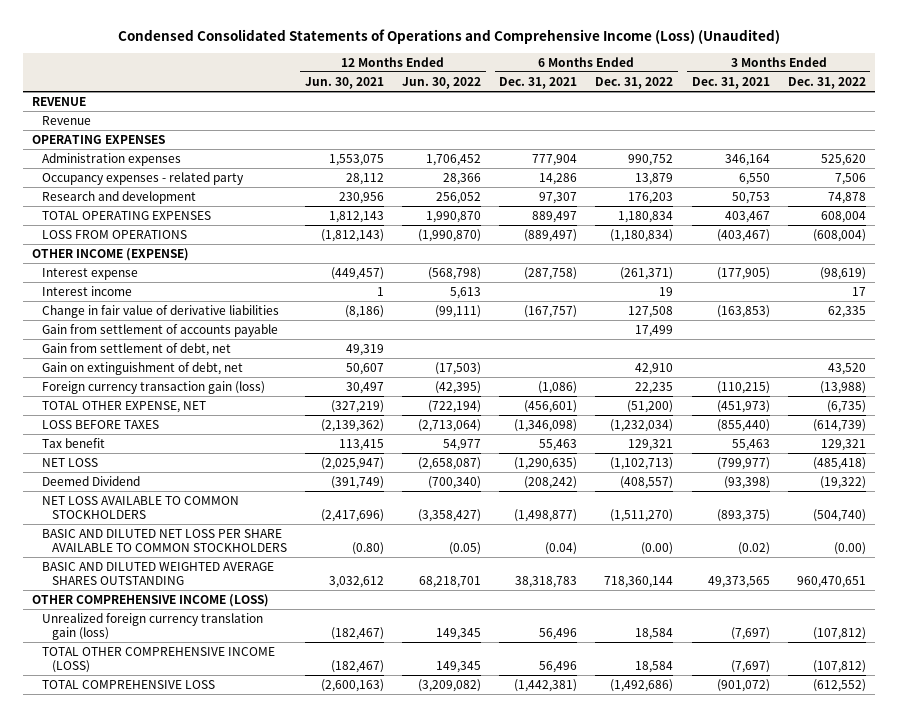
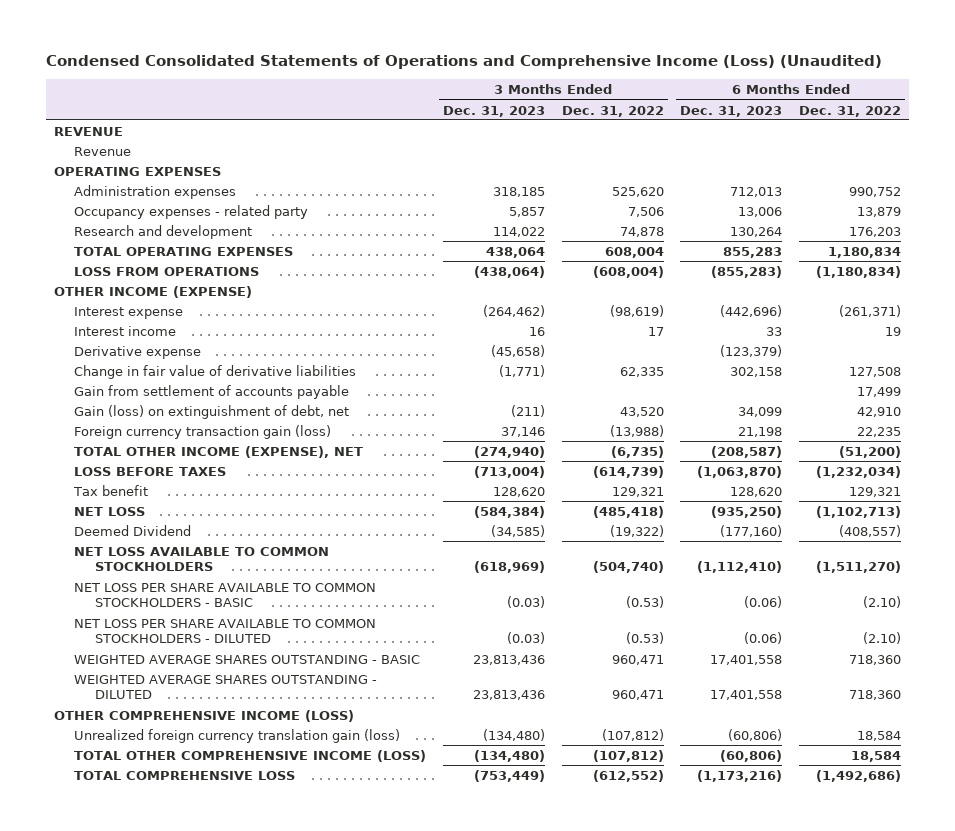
- | 12 Months Ended Jun. 30, 2021 | 12 Months Ended Jun. 30, 2022 | 6 Months Ended Dec. 31, 2021 | 6 Months Ended Dec. 31, 2022 | 3 Months Ended Dec. 31, 2021 | 3 Months Ended Dec. 31, 2022
+ | 3 Months Ended Dec. 31, 2023 | 3 Months Ended Dec. 31, 2022 | 6 Months Ended Dec. 31, 2023 | 6 Months Ended Dec. 31, 2022
+ Derivative expense | (45,658) | | (123,379) |
- Gain from settlement of debt, net | 49,319 | | | | |
- Gain on extinguishment of debt, net | 50,607 | (17,503) | | 42,910 | | 43,520
+ Gain (loss) on extinguishment of debt, net | (211) | 43,520 | 34,099 | 42,910
- TOTAL OTHER EXPENSE, NET | (327,219) | (722,194) | (456,601) | (51,200) | (451,973) | (6,735)
+ TOTAL OTHER INCOME (EXPENSE), NET | (274,940) | (6,735) | (208,587) | (51,200)
- BASIC AND DILUTED NET LOSS PER SHARE AVAILABLE TO COMMON STOCKHOLDERS | (0.80) | (0.05) | (0.04) | (0.00) | (0.02) | (0.00)
- BASIC AND DILUTED WEIGHTED AVERAGE SHARES OUTSTANDING | 3,032,612 | 68,218,701 | 38,318,783 | 718,360,144 | 49,373,565 | 960,470,651
+ NET LOSS PER SHARE AVAILABLE TO COMMON STOCKHOLDERS - BASIC | (0.03) | (0.53) | (0.06) | (2.10)
+ NET LOSS PER SHARE AVAILABLE TO COMMON STOCKHOLDERS - DILUTED | (0.03) | (0.53) | (0.06) | (2.10)
+ WEIGHTED AVERAGE SHARES OUTSTANDING - BASIC | 23,813,436 | 960,471 | 17,401,558 | 718,360
+ WEIGHTED AVERAGE SHARES OUTSTANDING - DILUTED | 23,813,436 | 960,471 | 17,401,558 | 718,360

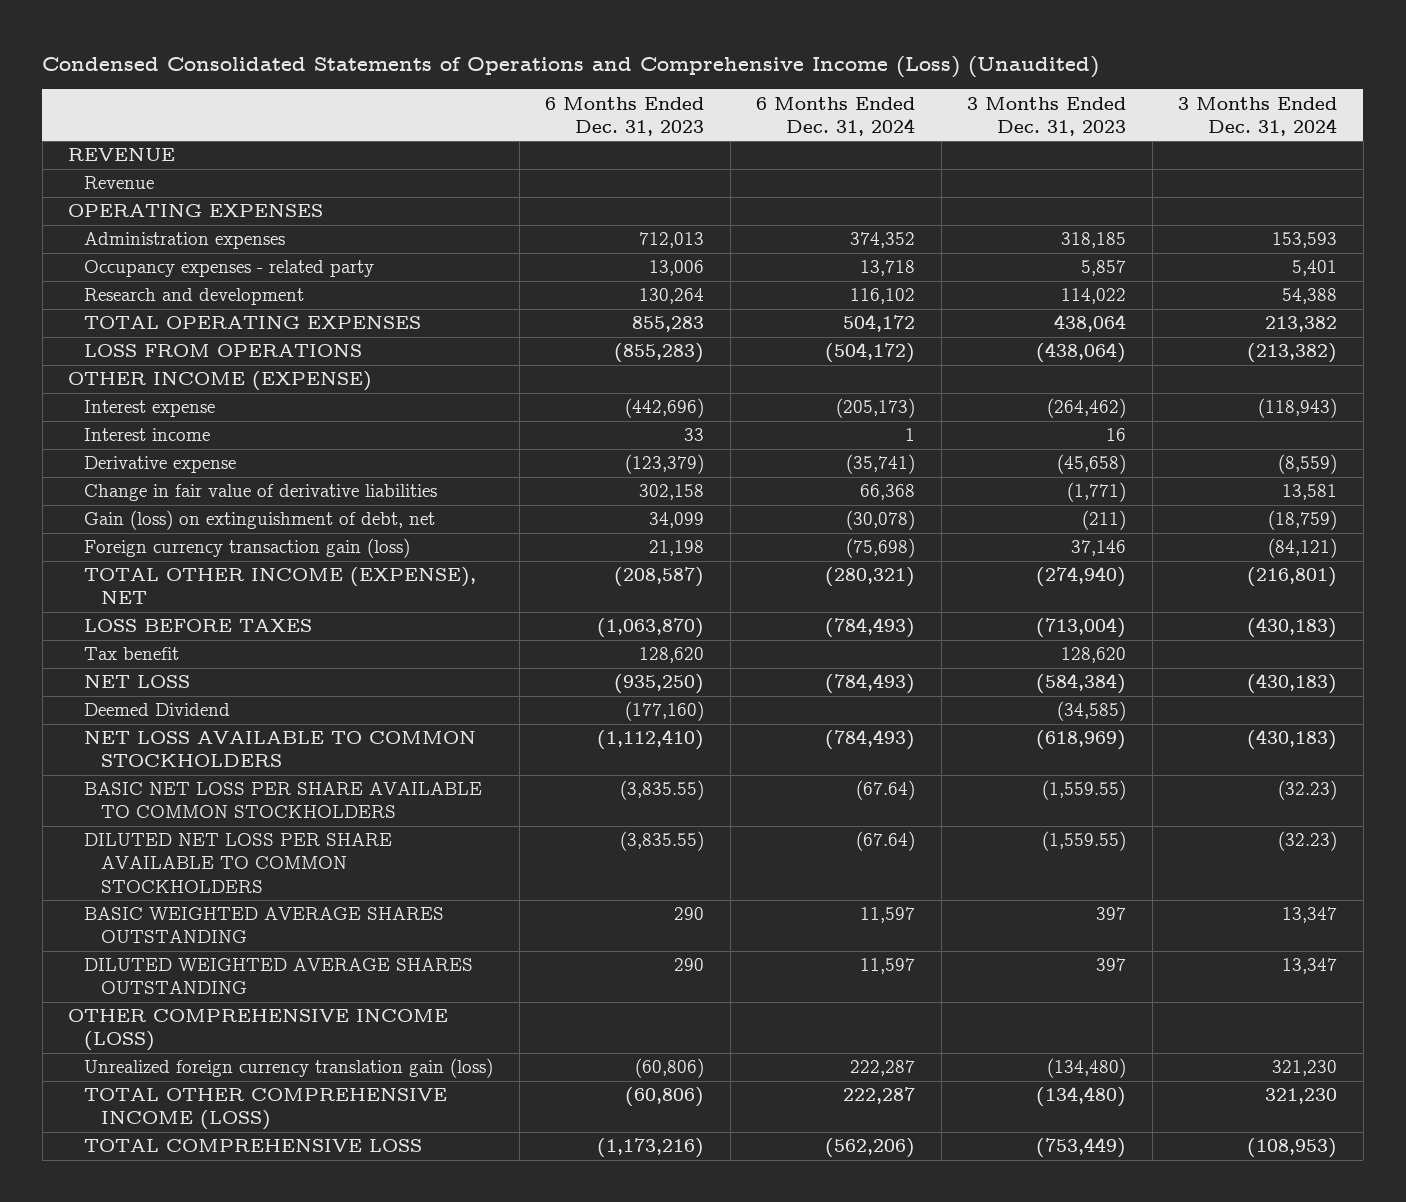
- | 3 Months Ended Dec. 31, 2023 | 3 Months Ended Dec. 31, 2022 | 6 Months Ended Dec. 31, 2023 | 6 Months Ended Dec. 31, 2022
+ | 6 Months Ended Dec. 31, 2023 | 6 Months Ended Dec. 31, 2024 | 3 Months Ended Dec. 31, 2023 | 3 Months Ended Dec. 31, 2024
- Gain from settlement of accounts payable | | | | 17,499
- NET LOSS PER SHARE AVAILABLE TO COMMON STOCKHOLDERS - BASIC | (0.03) | (0.53) | (0.06) | (2.10)
- NET LOSS PER SHARE AVAILABLE TO COMMON STOCKHOLDERS - DILUTED | (0.03) | (0.53) | (0.06) | (2.10)
- WEIGHTED AVERAGE SHARES OUTSTANDING - BASIC | 23,813,436 | 960,471 | 17,401,558 | 718,360
- WEIGHTED AVERAGE SHARES OUTSTANDING - DILUTED | 23,813,436 | 960,471 | 17,401,558 | 718,360
+ BASIC NET LOSS PER SHARE AVAILABLE TO COMMON STOCKHOLDERS | (3,835.55) | (67.64) | (1,559.55) | (32.23)
+ DILUTED NET LOSS PER SHARE AVAILABLE TO COMMON STOCKHOLDERS | (3,835.55) | (67.64) | (1,559.55) | (32.23)
+ BASIC WEIGHTED AVERAGE SHARES OUTSTANDING | 290 | 11,597 | 397 | 13,347
+ DILUTED WEIGHTED AVERAGE SHARES OUTSTANDING | 290 | 11,597 | 397 | 13,347

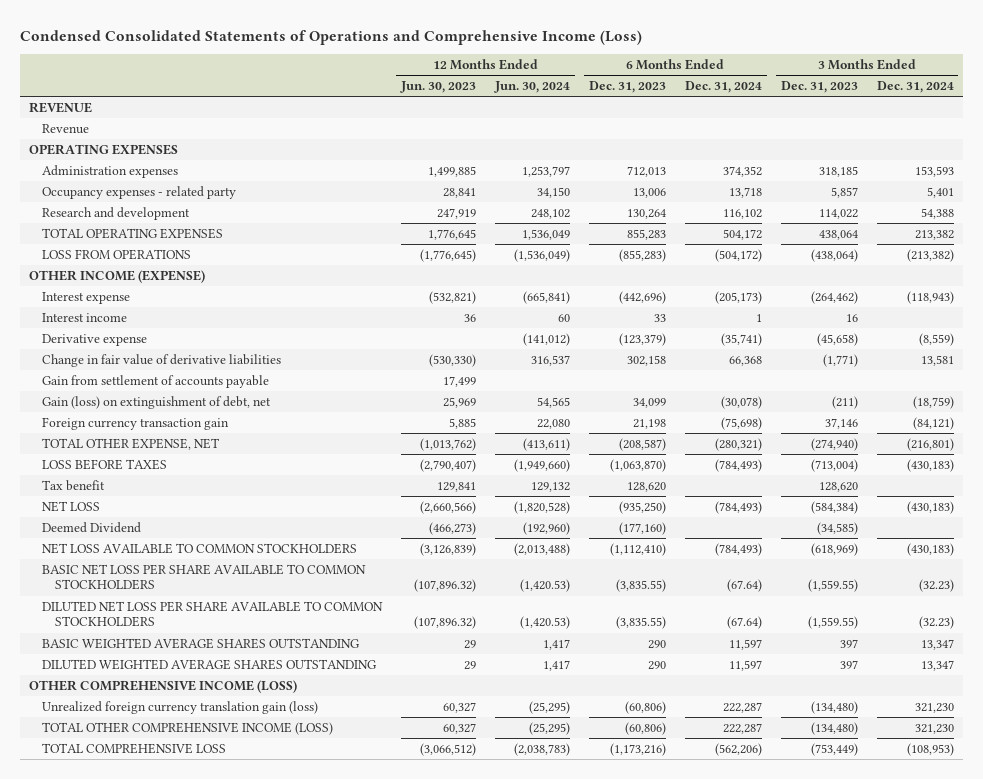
- Condensed Consolidated Statements of Operations and Comprehensive Income (Loss) (Unaudited)
+ Condensed Consolidated Statements of Operations and Comprehensive Income (Loss)
- | 6 Months Ended Dec. 31, 2023 | 6 Months Ended Dec. 31, 2024 | 3 Months Ended Dec. 31, 2023 | 3 Months Ended Dec. 31, 2024
+ | 12 Months Ended Jun. 30, 2023 | 12 Months Ended Jun. 30, 2024 | 6 Months Ended Dec. 31, 2023 | 6 Months Ended Dec. 31, 2024 | 3 Months Ended Dec. 31, 2023 | 3 Months Ended Dec. 31, 2024
+ Gain from settlement of accounts payable | 17,499 | | | | |
- Foreign currency transaction gain (loss) | 21,198 | (75,698) | 37,146 | (84,121)
- TOTAL OTHER INCOME (EXPENSE), NET | (208,587) | (280,321) | (274,940) | (216,801)
+ Foreign currency transaction gain | 5,885 | 22,080 | 21,198 | (75,698) | 37,146 | (84,121)
+ TOTAL OTHER EXPENSE, NET | (1,013,762) | (413,611) | (208,587) | (280,321) | (274,940) | (216,801)

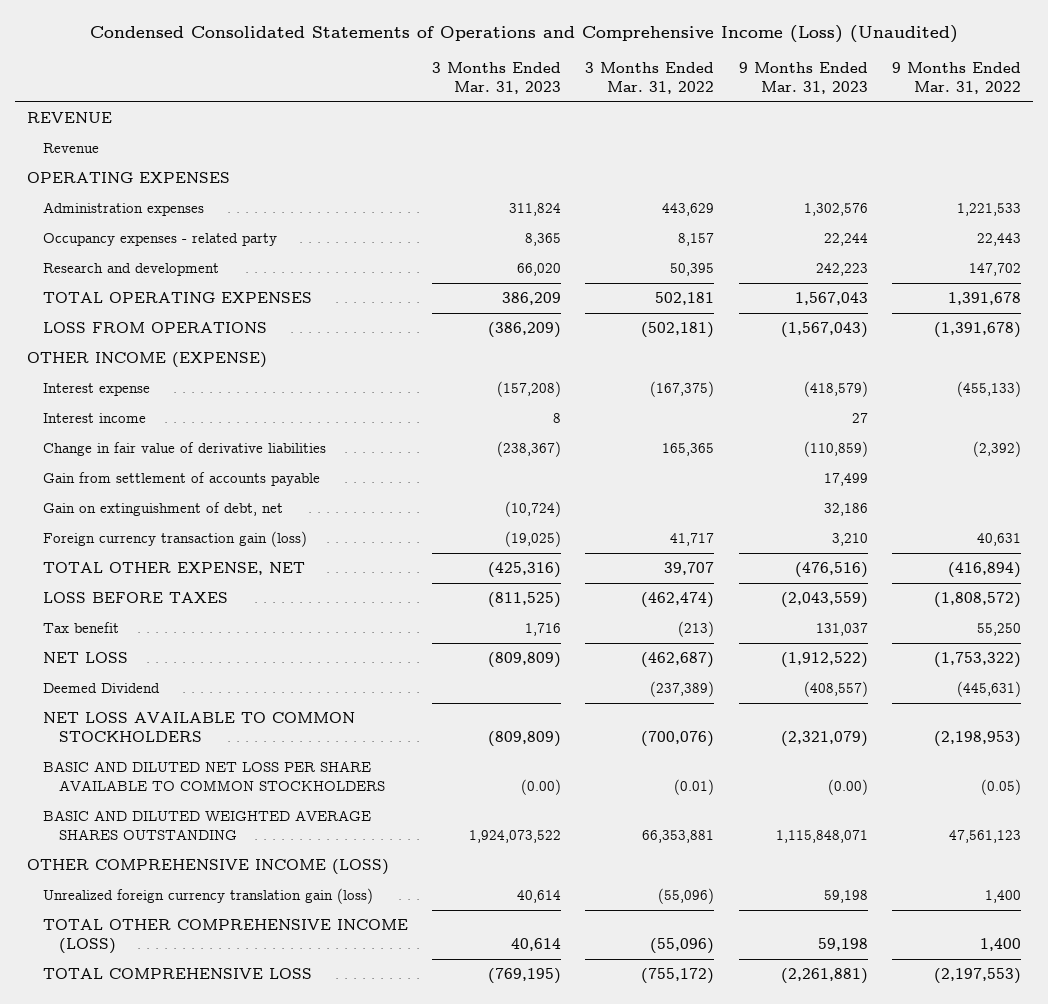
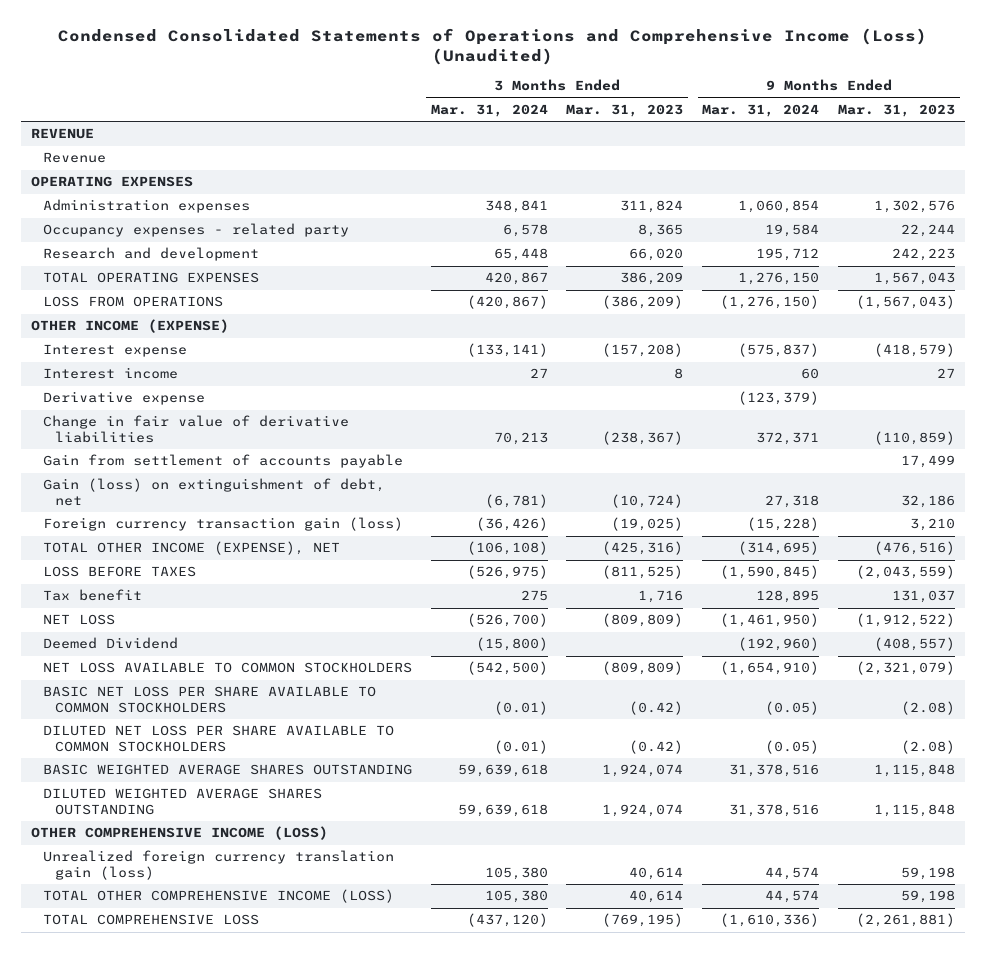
- | 3 Months Ended Mar. 31, 2023 | 3 Months Ended Mar. 31, 2022 | 9 Months Ended Mar. 31, 2023 | 9 Months Ended Mar. 31, 2022
+ | 3 Months Ended Mar. 31, 2024 | 3 Months Ended Mar. 31, 2023 | 9 Months Ended Mar. 31, 2024 | 9 Months Ended Mar. 31, 2023
+ Derivative expense | | | (123,379) |
- Gain on extinguishment of debt, net | (10,724) | | 32,186 |
+ Gain (loss) on extinguishment of debt, net | (6,781) | (10,724) | 27,318 | 32,186
- TOTAL OTHER EXPENSE, NET | (425,316) | 39,707 | (476,516) | (416,894)
+ TOTAL OTHER INCOME (EXPENSE), NET | (106,108) | (425,316) | (314,695) | (476,516)
- BASIC AND DILUTED NET LOSS PER SHARE AVAILABLE TO COMMON STOCKHOLDERS | (0.00) | (0.01) | (0.00) | (0.05)
- BASIC AND DILUTED WEIGHTED AVERAGE SHARES OUTSTANDING | 1,924,073,522 | 66,353,881 | 1,115,848,071 | 47,561,123
+ BASIC NET LOSS PER SHARE AVAILABLE TO COMMON STOCKHOLDERS | (0.01) | (0.42) | (0.05) | (2.08)
+ DILUTED NET LOSS PER SHARE AVAILABLE TO COMMON STOCKHOLDERS | (0.01) | (0.42) | (0.05) | (2.08)
+ BASIC WEIGHTED AVERAGE SHARES OUTSTANDING | 59,639,618 | 1,924,074 | 31,378,516 | 1,115,848
+ DILUTED WEIGHTED AVERAGE SHARES OUTSTANDING | 59,639,618 | 1,924,074 | 31,378,516 | 1,115,848

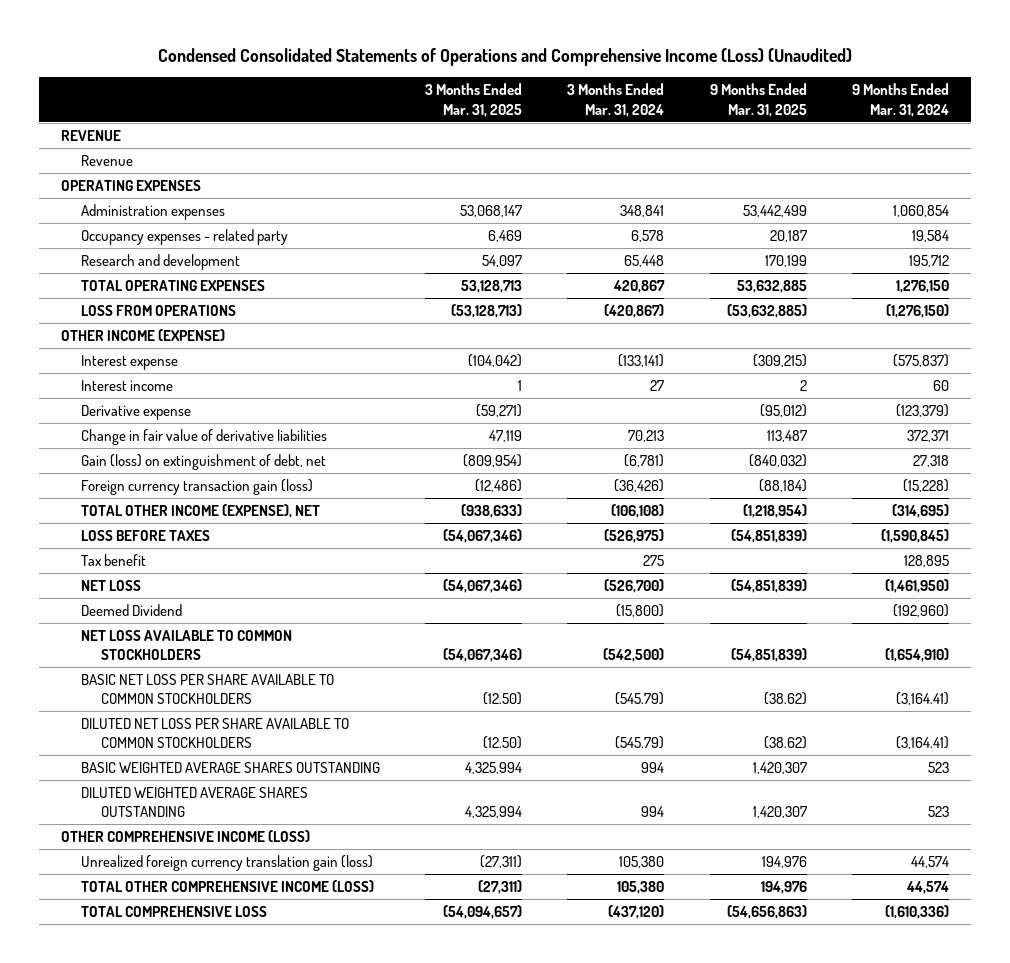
- | 3 Months Ended Mar. 31, 2024 | 3 Months Ended Mar. 31, 2023 | 9 Months Ended Mar. 31, 2024 | 9 Months Ended Mar. 31, 2023
+ | 3 Months Ended Mar. 31, 2025 | 3 Months Ended Mar. 31, 2024 | 9 Months Ended Mar. 31, 2025 | 9 Months Ended Mar. 31, 2024
- Gain from settlement of accounts payable | | | | 17,499
- BASIC NET LOSS PER SHARE AVAILABLE TO COMMON STOCKHOLDERS | (0.01) | (0.42) | (0.05) | (2.08)
- DILUTED NET LOSS PER SHARE AVAILABLE TO COMMON STOCKHOLDERS | (0.01) | (0.42) | (0.05) | (2.08)
- BASIC WEIGHTED AVERAGE SHARES OUTSTANDING | 59,639,618 | 1,924,074 | 31,378,516 | 1,115,848
- DILUTED WEIGHTED AVERAGE SHARES OUTSTANDING | 59,639,618 | 1,924,074 | 31,378,516 | 1,115,848
+ BASIC NET LOSS PER SHARE AVAILABLE TO COMMON STOCKHOLDERS | (12.50) | (545.79) | (38.62) | (3,164.41)
+ DILUTED NET LOSS PER SHARE AVAILABLE TO COMMON STOCKHOLDERS | (12.50) | (545.79) | (38.62) | (3,164.41)
+ BASIC WEIGHTED AVERAGE SHARES OUTSTANDING | 4,325,994 | 994 | 1,420,307 | 523
+ DILUTED WEIGHTED AVERAGE SHARES OUTSTANDING | 4,325,994 | 994 | 1,420,307 | 523

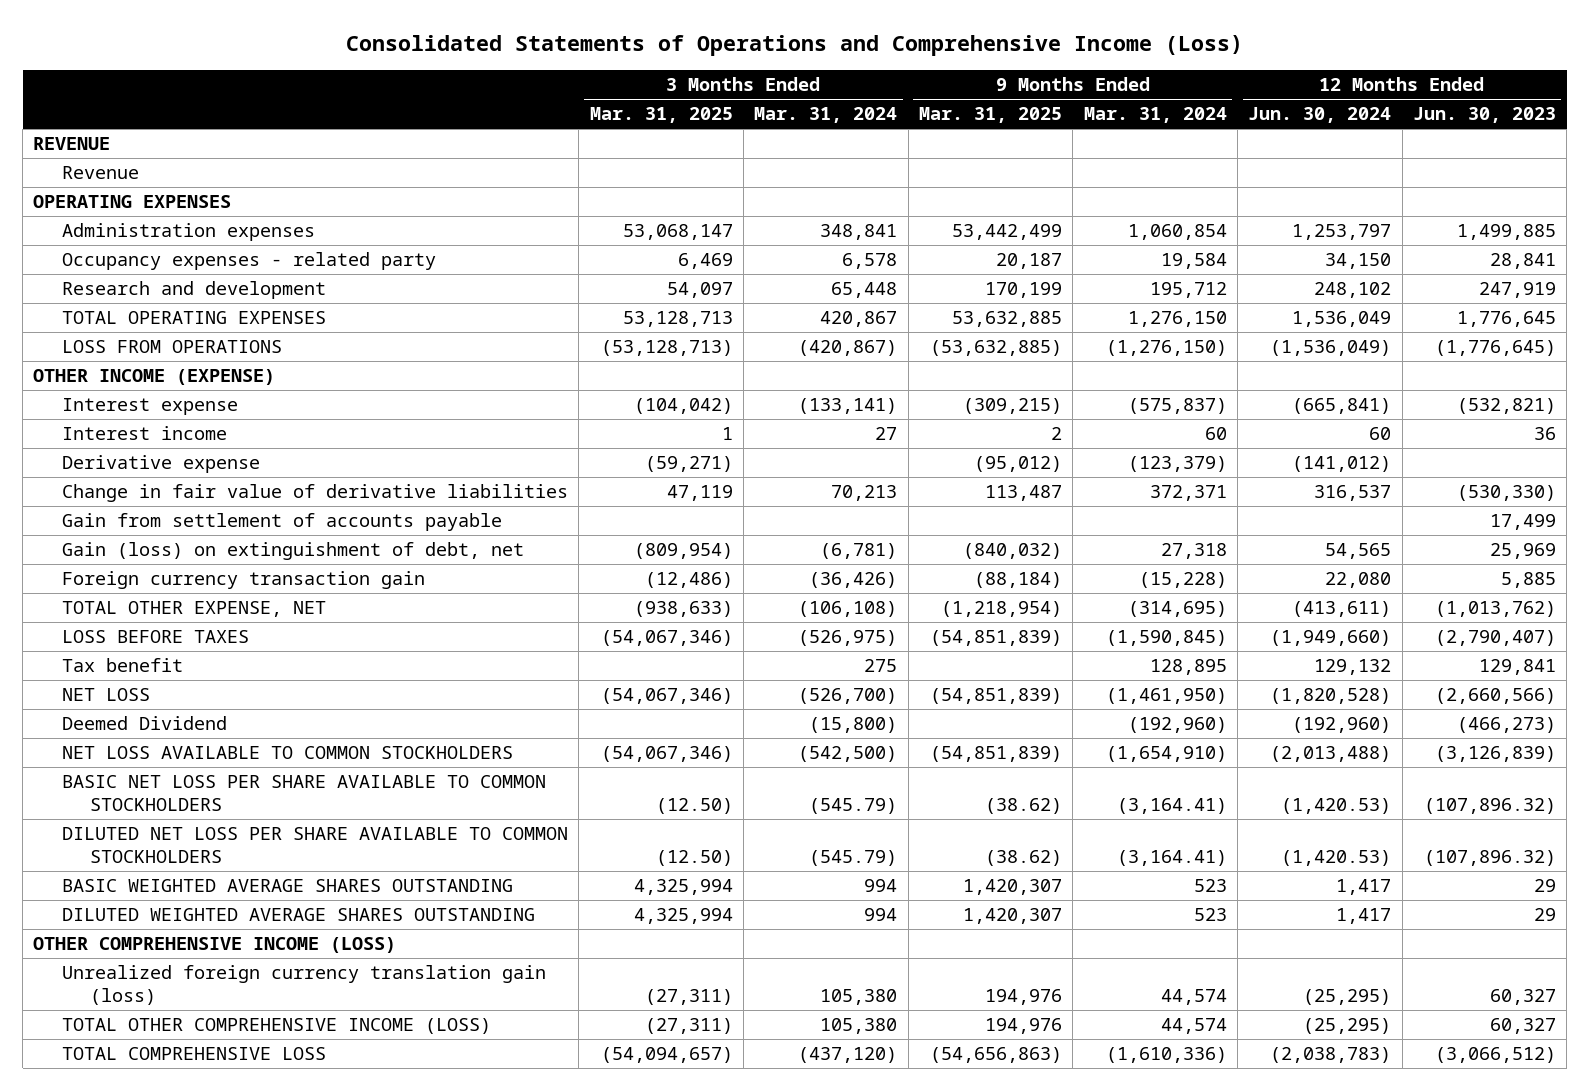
- Condensed Consolidated Statements of Operations and Comprehensive Income (Loss) (Unaudited)
+ Consolidated Statements of Operations and Comprehensive Income (Loss)
- | 3 Months Ended Mar. 31, 2025 | 3 Months Ended Mar. 31, 2024 | 9 Months Ended Mar. 31, 2025 | 9 Months Ended Mar. 31, 2024
+ | 3 Months Ended Mar. 31, 2025 | 3 Months Ended Mar. 31, 2024 | 9 Months Ended Mar. 31, 2025 | 9 Months Ended Mar. 31, 2024 | 12 Months Ended Jun. 30, 2024 | 12 Months Ended Jun. 30, 2023
+ Gain from settlement of accounts payable | | | | | | 17,499
- Foreign currency transaction gain (loss) | (12,486) | (36,426) | (88,184) | (15,228)
- TOTAL OTHER INCOME (EXPENSE), NET | (938,633) | (106,108) | (1,218,954) | (314,695)
+ Foreign currency transaction gain | (12,486) | (36,426) | (88,184) | (15,228) | 22,080 | 5,885
+ TOTAL OTHER EXPENSE, NET | (938,633) | (106,108) | (1,218,954) | (314,695) | (413,611) | (1,013,762)

